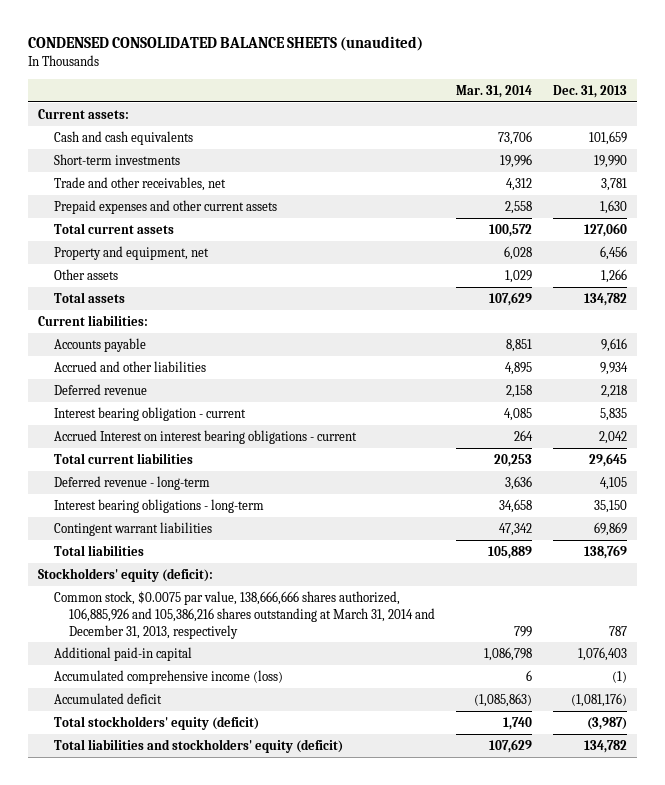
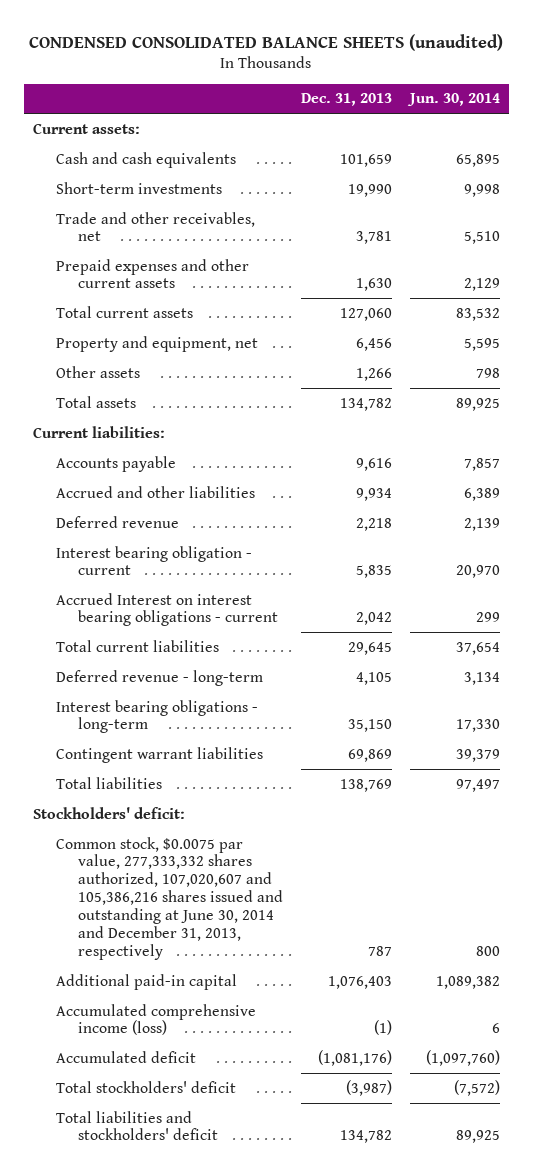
- | Mar. 31, 2014 | Dec. 31, 2013
+ | Dec. 31, 2013 | Jun. 30, 2014
- Stockholders' equity (deficit):
- Common stock, $0.0075 par value, 138,666,666 shares authorized, 106,885,926 and 105,386,216 shares outstanding at March 31, 2014 and December 31, 2013, respectively | 799 | 787
+ Stockholders' deficit:
+ Common stock, $0.0075 par value, 277,333,332 shares authorized, 107,020,607 and 105,386,216 shares issued and outstanding at June 30, 2014 and December 31, 2013, respectively | 787 | 800
- Total stockholders' equity (deficit) | 1,740 | (3,987)
- Total liabilities and stockholders' equity (deficit) | 107,629 | 134,782
+ Total stockholders' deficit | (3,987) | (7,572)
+ Total liabilities and stockholders' deficit | 134,782 | 89,925

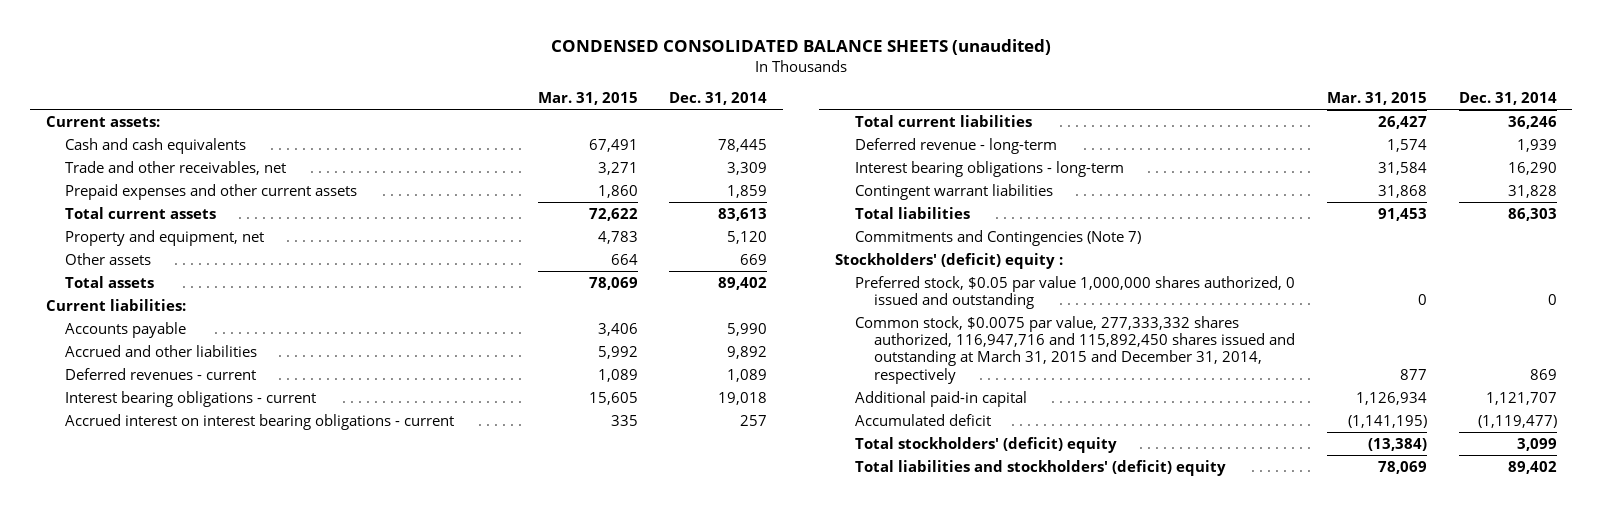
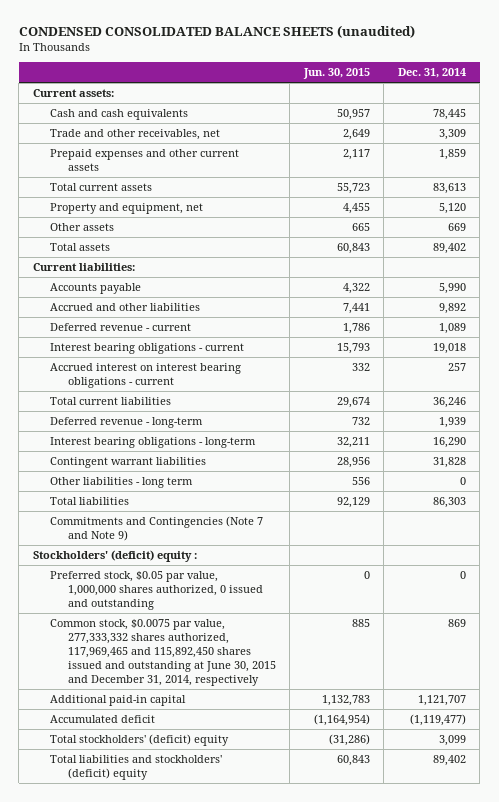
- | Mar. 31, 2015 | Dec. 31, 2014
+ | Jun. 30, 2015 | Dec. 31, 2014
- Deferred revenues - current | 1,089 | 1,089
+ Deferred revenue - current | 1,786 | 1,089
+ Other liabilities - long term | 556 | 0
- Commitments and Contingencies (Note 7)
+ Commitments and Contingencies (Note 7 and Note 9)
- Preferred stock, $0.05 par value 1,000,000 shares authorized, 0 issued and outstanding | 0 | 0
- Common stock, $0.0075 par value, 277,333,332 shares authorized, 116,947,716 and 115,892,450 shares issued and outstanding at March 31, 2015 and December 31, 2014, respectively | 877 | 869
+ Preferred stock, $0.05 par value, 1,000,000 shares authorized, 0 issued and outstanding | 0 | 0
+ Common stock, $0.0075 par value, 277,333,332 shares authorized, 117,969,465 and 115,892,450 shares issued and outstanding at June 30, 2015 and December 31, 2014, respectively | 885 | 869

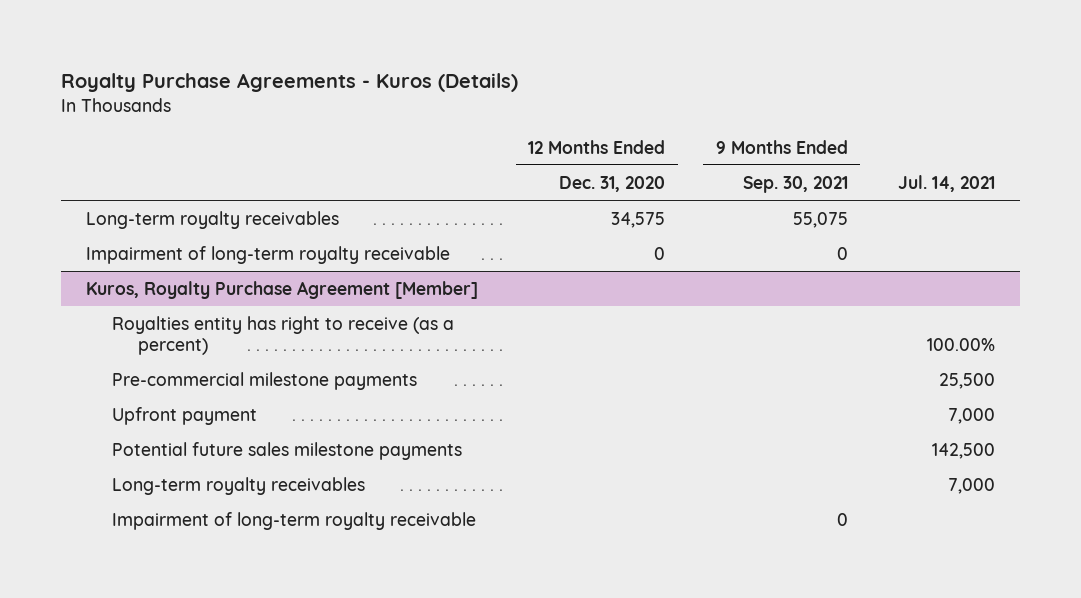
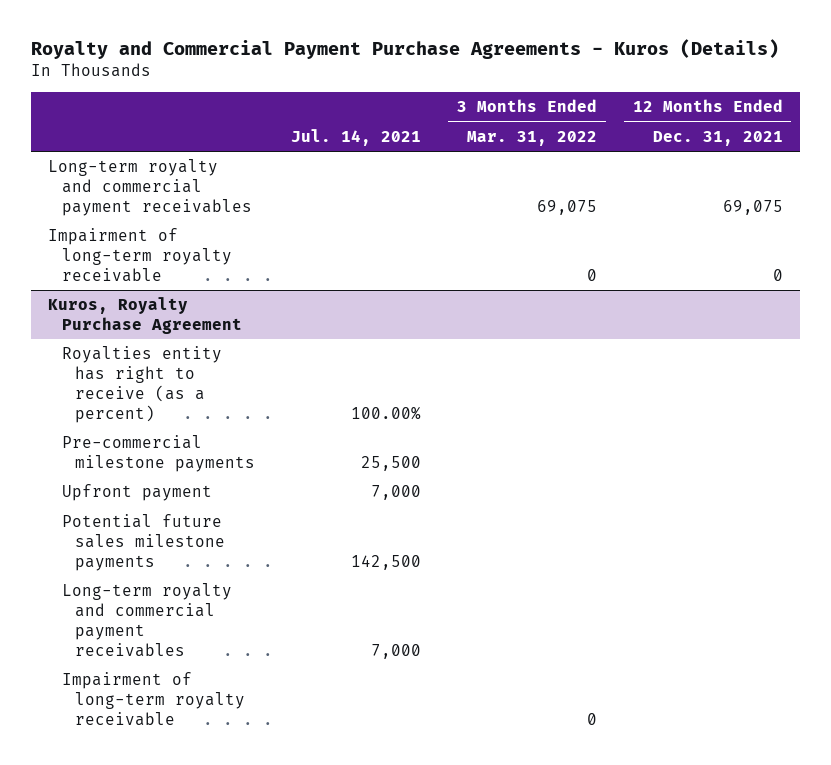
- Royalty Purchase Agreements - Kuros (Details)
+ Royalty and Commercial Payment Purchase Agreements - Kuros (Details)
- | 12 Months Ended Dec. 31, 2020 | 9 Months Ended Sep. 30, 2021 | Jul. 14, 2021
+ | Jul. 14, 2021 | 3 Months Ended Mar. 31, 2022 | 12 Months Ended Dec. 31, 2021
- Long-term royalty receivables | 34,575 | 55,075 |
+ Long-term royalty and commercial payment receivables | | 69,075 | 69,075
- Kuros, Royalty Purchase Agreement [Member]
+ Kuros, Royalty Purchase Agreement
- Long-term royalty receivables | | | 7,000
+ Long-term royalty and commercial payment receivables | 7,000 | |

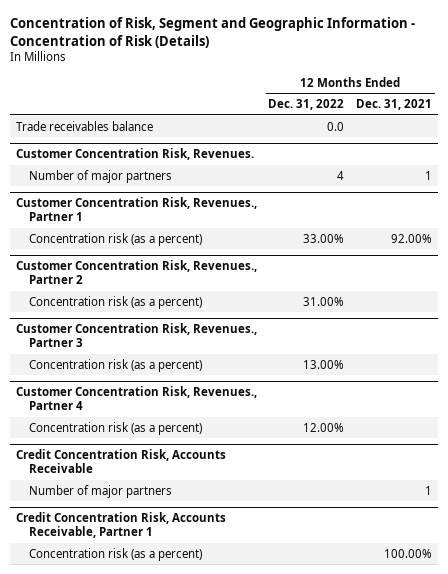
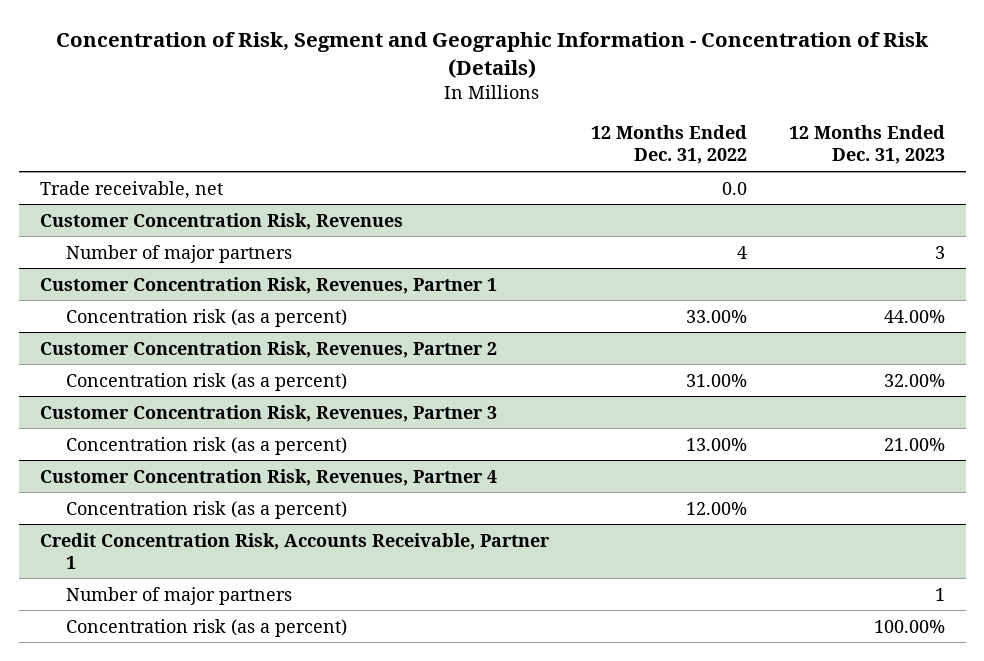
- | 12 Months Ended Dec. 31, 2022 | 12 Months Ended Dec. 31, 2021
+ | 12 Months Ended Dec. 31, 2022 | 12 Months Ended Dec. 31, 2023
- Trade receivables balance | 0.0 |
- Customer Concentration Risk, Revenues.
+ Trade receivable, net | 0.0 |
+ Customer Concentration Risk, Revenues
- Customer Concentration Risk, Revenues., Partner 1
+ Customer Concentration Risk, Revenues, Partner 1
- Customer Concentration Risk, Revenues., Partner 2
+ Customer Concentration Risk, Revenues, Partner 2
- Customer Concentration Risk, Revenues., Partner 3
+ Customer Concentration Risk, Revenues, Partner 3
- Customer Concentration Risk, Revenues., Partner 4
+ Customer Concentration Risk, Revenues, Partner 4
- Credit Concentration Risk, Accounts Receivable
- Number of major partners | | 1
@ Credit Concentration Risk, Accounts Receivable, Partner 1
+ Number of major partners | | 1

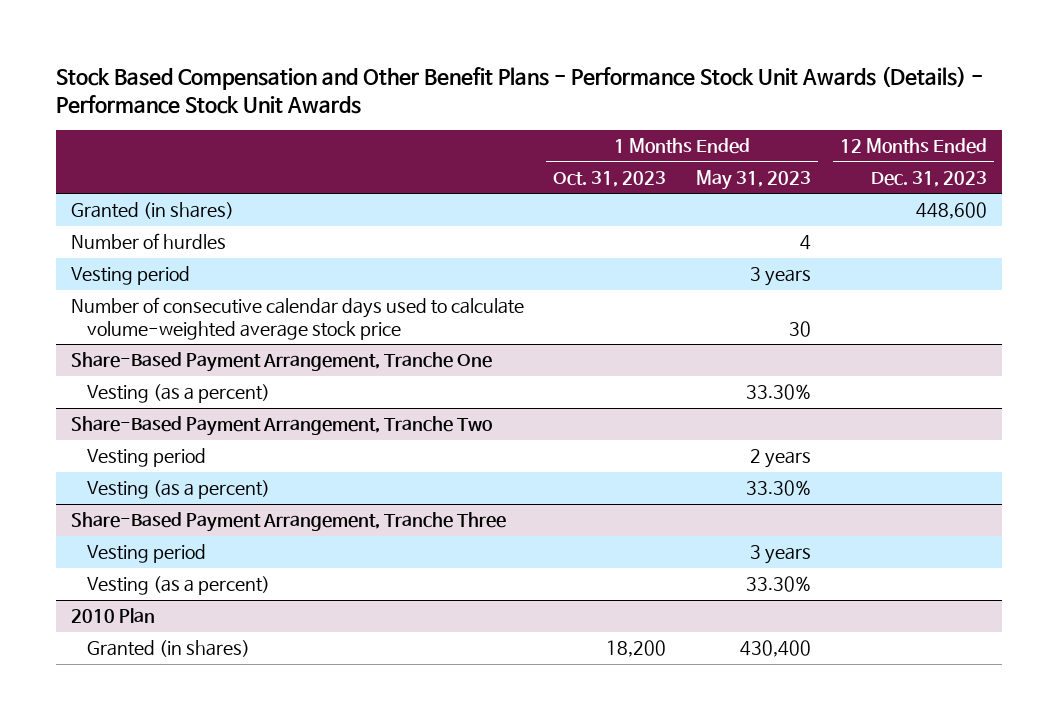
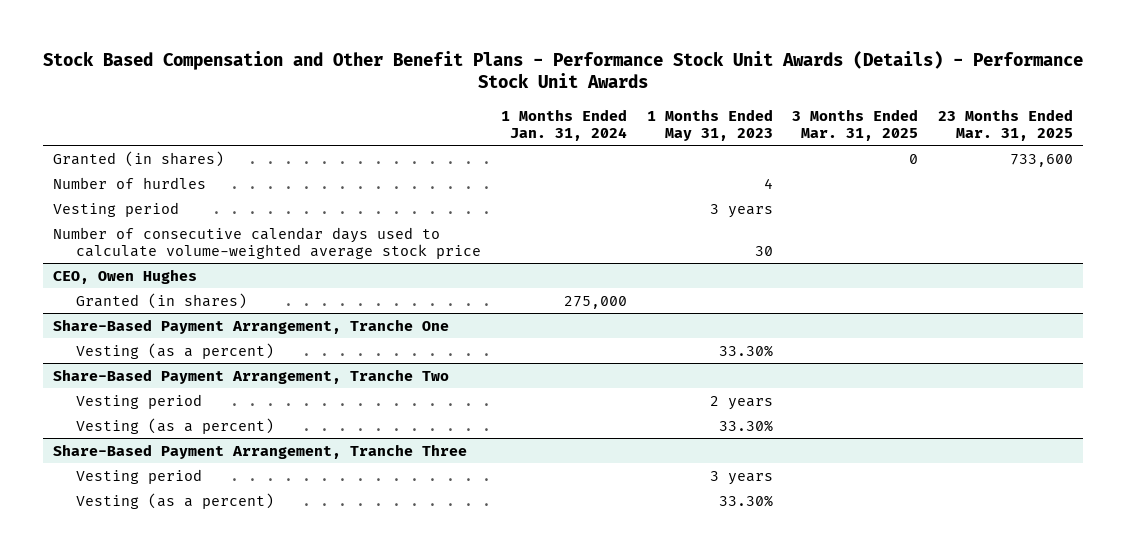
- | 1 Months Ended Oct. 31, 2023 | 1 Months Ended May 31, 2023 | 12 Months Ended Dec. 31, 2023
+ | 1 Months Ended Jan. 31, 2024 | 1 Months Ended May 31, 2023 | 3 Months Ended Mar. 31, 2025 | 23 Months Ended Mar. 31, 2025
+ CEO, Owen Hughes
+ Granted (in shares) | 275,000 | | |
- 2010 Plan
- Granted (in shares) | 18,200 | 430,400 |

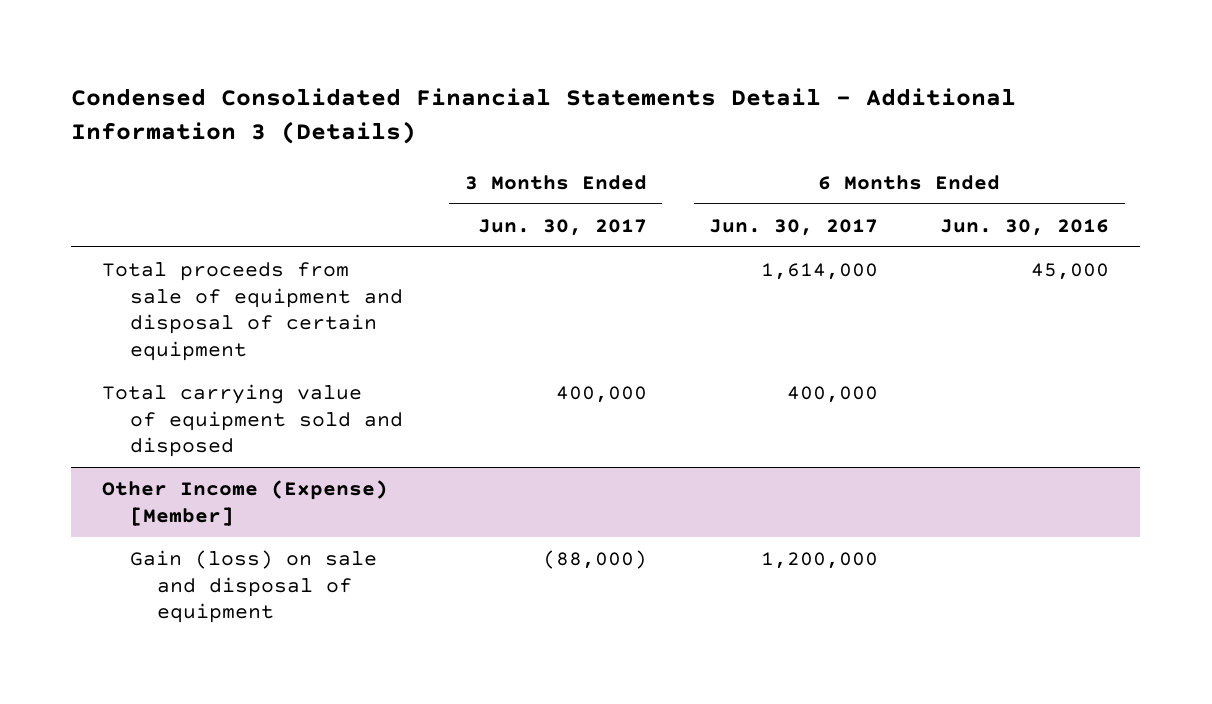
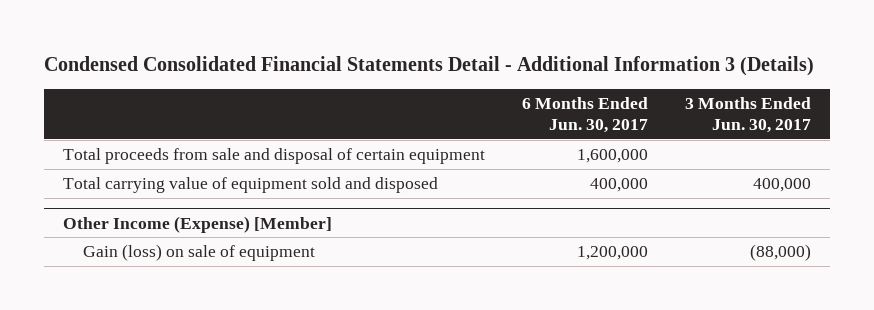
- | 3 Months Ended Jun. 30, 2017 | 6 Months Ended Jun. 30, 2017 | 6 Months Ended Jun. 30, 2016
+ | 6 Months Ended Jun. 30, 2017 | 3 Months Ended Jun. 30, 2017
- Total proceeds from sale of equipment and disposal of certain equipment | | 1,614,000 | 45,000
+ Total proceeds from sale and disposal of certain equipment | 1,600,000 |
@ Other Income (Expense) [Member]
- Gain (loss) on sale and disposal of equipment | (88,000) | 1,200,000 |
+ Gain (loss) on sale of equipment | 1,200,000 | (88,000)

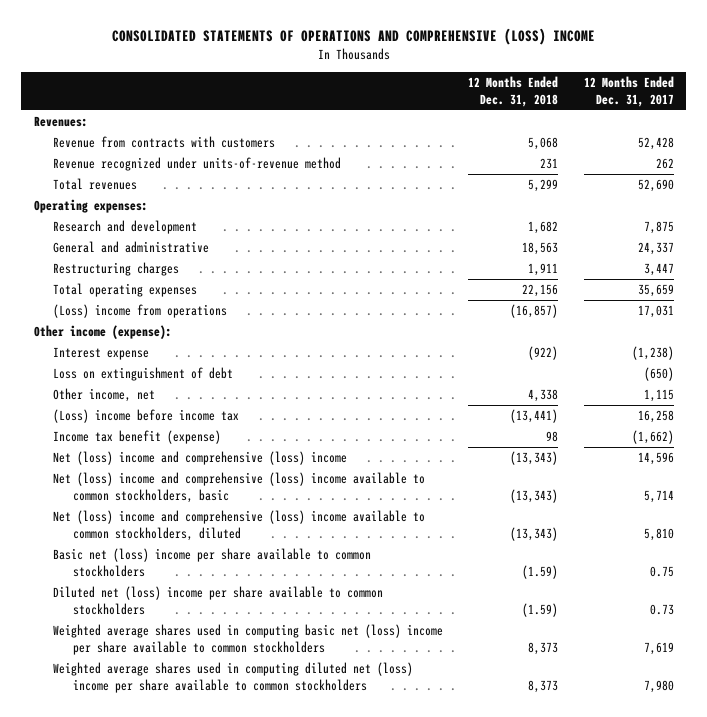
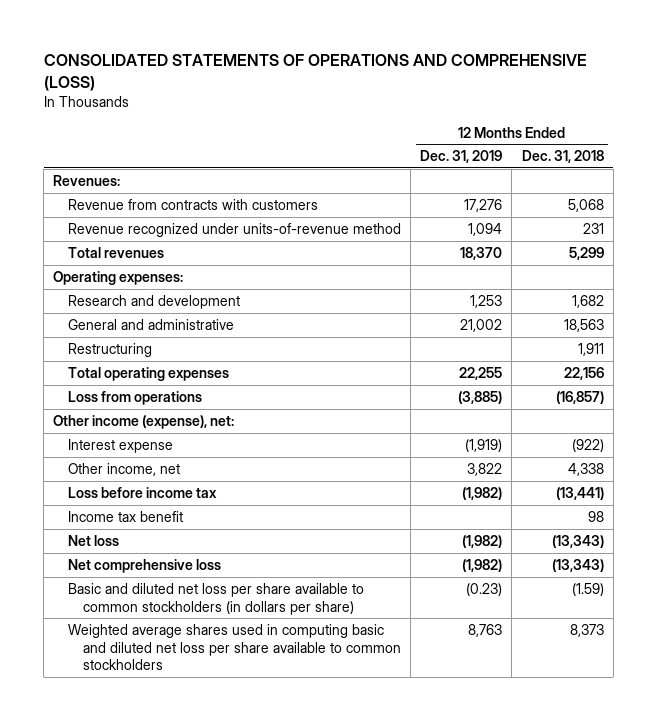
- CONSOLIDATED STATEMENTS OF OPERATIONS AND COMPREHENSIVE (LOSS) INCOME
+ CONSOLIDATED STATEMENTS OF OPERATIONS AND COMPREHENSIVE (LOSS)
- | 12 Months Ended Dec. 31, 2018 | 12 Months Ended Dec. 31, 2017
+ | 12 Months Ended Dec. 31, 2019 | 12 Months Ended Dec. 31, 2018
- Restructuring charges | 1,911 | 3,447
+ Restructuring | | 1,911
- (Loss) income from operations | (16,857) | 17,031
- Other income (expense):
+ Loss from operations | (3,885) | (16,857)
+ Other income (expense), net:
- Loss on extinguishment of debt | | (650)
- (Loss) income before income tax | (13,441) | 16,258
- Income tax benefit (expense) | 98 | (1,662)
- Net (loss) income and comprehensive (loss) income | (13,343) | 14,596
- Net (loss) income and comprehensive (loss) income available to common stockholders, basic | (13,343) | 5,714
- Net (loss) income and comprehensive (loss) income available to common stockholders, diluted | (13,343) | 5,810
- Basic net (loss) income per share available to common stockholders | (1.59) | 0.75
- Diluted net (loss) income per share available to common stockholders | (1.59) | 0.73
- Weighted average shares used in computing basic net (loss) income per share available to common stockholders | 8,373 | 7,619
- Weighted average shares used in computing diluted net (loss) income per share available to common stockholders | 8,373 | 7,980
+ Loss before income tax | (1,982) | (13,441)
+ Income tax benefit | | 98
+ Net loss | (1,982) | (13,343)
+ Net comprehensive loss | (1,982) | (13,343)
+ Basic and diluted net loss per share available to common stockholders (in dollars per share) | (0.23) | (1.59)
+ Weighted average shares used in computing basic and diluted net loss per share available to common stockholders | 8,763 | 8,373

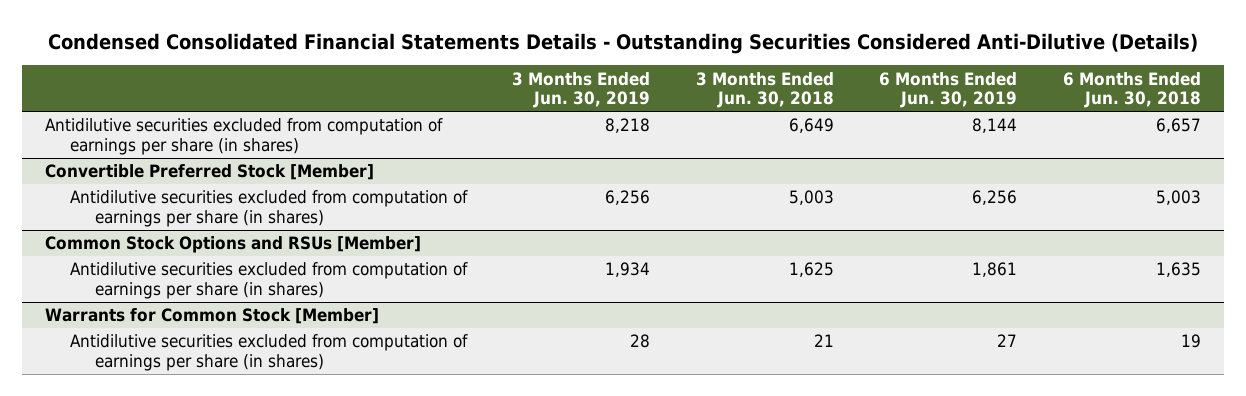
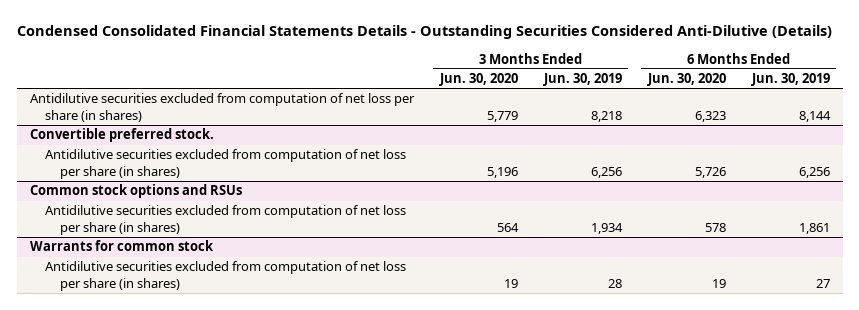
- | 3 Months Ended Jun. 30, 2019 | 3 Months Ended Jun. 30, 2018 | 6 Months Ended Jun. 30, 2019 | 6 Months Ended Jun. 30, 2018
+ | 3 Months Ended Jun. 30, 2020 | 3 Months Ended Jun. 30, 2019 | 6 Months Ended Jun. 30, 2020 | 6 Months Ended Jun. 30, 2019
- Antidilutive securities excluded from computation of earnings per share (in shares) | 8,218 | 6,649 | 8,144 | 6,657
- Convertible Preferred Stock [Member]
- Antidilutive securities excluded from computation of earnings per share (in shares) | 6,256 | 5,003 | 6,256 | 5,003
- Common Stock Options and RSUs [Member]
- Antidilutive securities excluded from computation of earnings per share (in shares) | 1,934 | 1,625 | 1,861 | 1,635
- Warrants for Common Stock [Member]
- Antidilutive securities excluded from computation of earnings per share (in shares) | 28 | 21 | 27 | 19
+ Antidilutive securities excluded from computation of net loss per share (in shares) | 5,779 | 8,218 | 6,323 | 8,144
+ Convertible preferred stock.
+ Antidilutive securities excluded from computation of net loss per share (in shares) | 5,196 | 6,256 | 5,726 | 6,256
+ Common stock options and RSUs
+ Antidilutive securities excluded from computation of net loss per share (in shares) | 564 | 1,934 | 578 | 1,861
+ Warrants for common stock
+ Antidilutive securities excluded from computation of net loss per share (in shares) | 19 | 28 | 19 | 27

